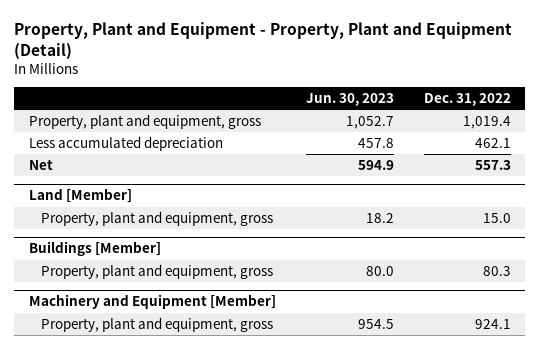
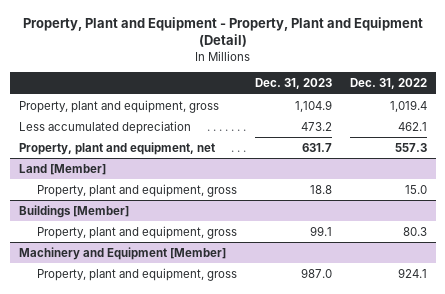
- | Jun. 30, 2023 | Dec. 31, 2022
+ | Dec. 31, 2023 | Dec. 31, 2022
- Net | 594.9 | 557.3
+ Property, plant and equipment, net | 631.7 | 557.3

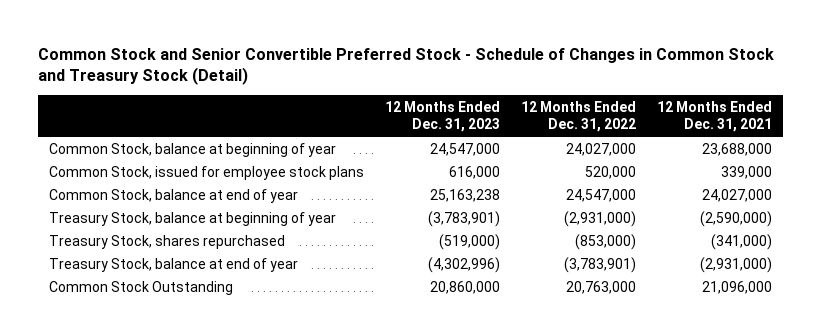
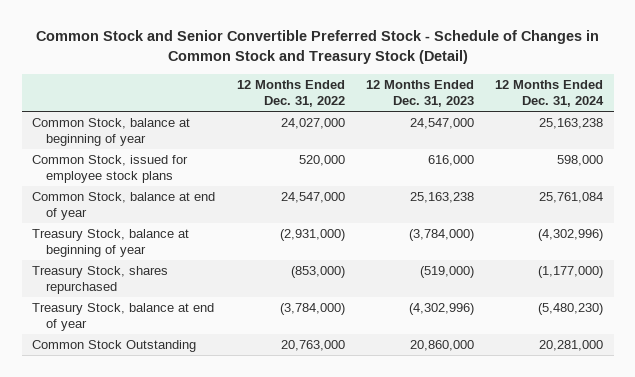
- | 12 Months Ended Dec. 31, 2023 | 12 Months Ended Dec. 31, 2022 | 12 Months Ended Dec. 31, 2021
+ | 12 Months Ended Dec. 31, 2022 | 12 Months Ended Dec. 31, 2023 | 12 Months Ended Dec. 31, 2024
- Treasury Stock, balance at beginning of year | (3,783,901) | (2,931,000) | (2,590,000)
+ Treasury Stock, balance at beginning of year | (2,931,000) | (3,784,000) | (4,302,996)
- Treasury Stock, balance at end of year | (4,302,996) | (3,783,901) | (2,931,000)
+ Treasury Stock, balance at end of year | (3,784,000) | (4,302,996) | (5,480,230)

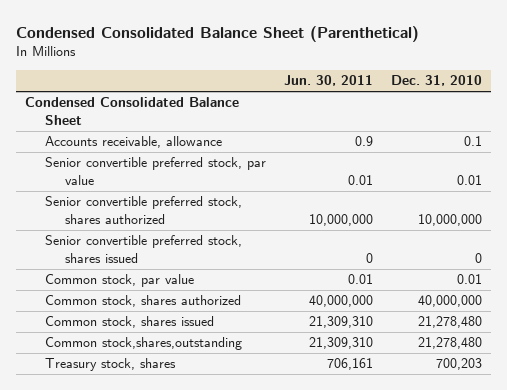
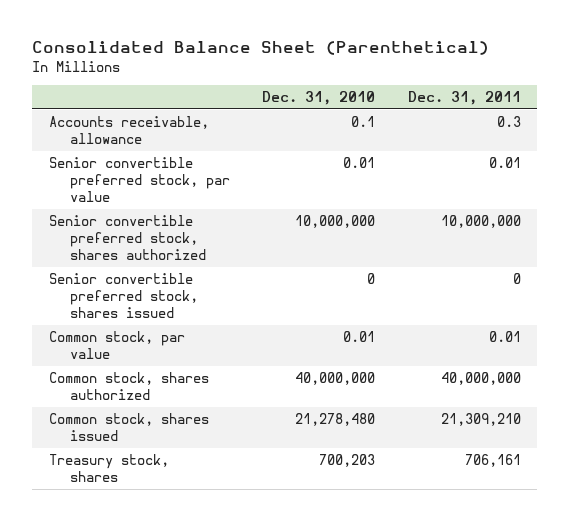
- Condensed Consolidated Balance Sheet (Parenthetical)
+ Consolidated Balance Sheet (Parenthetical)
- | Jun. 30, 2011 | Dec. 31, 2010
+ | Dec. 31, 2010 | Dec. 31, 2011
- Condensed Consolidated Balance Sheet
- Common stock,shares,outstanding | 21,309,310 | 21,278,480

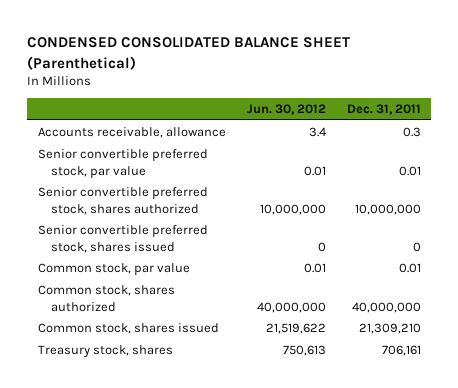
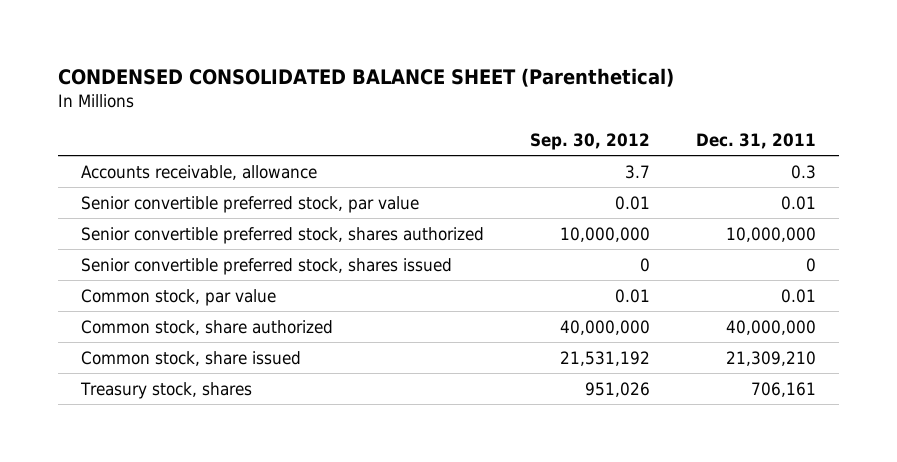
- | Jun. 30, 2012 | Dec. 31, 2011
+ | Sep. 30, 2012 | Dec. 31, 2011
- Common stock, shares authorized | 40,000,000 | 40,000,000
- Common stock, shares issued | 21,519,622 | 21,309,210
+ Common stock, share authorized | 40,000,000 | 40,000,000
+ Common stock, share issued | 21,531,192 | 21,309,210

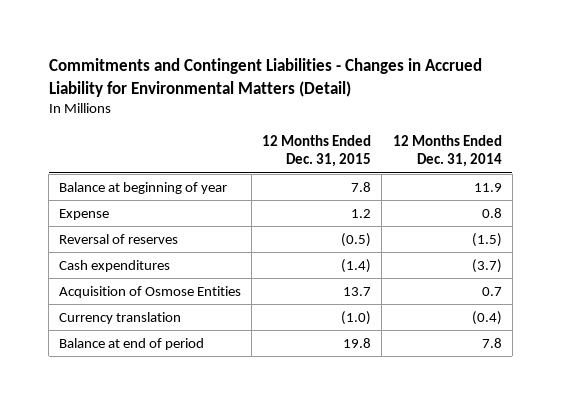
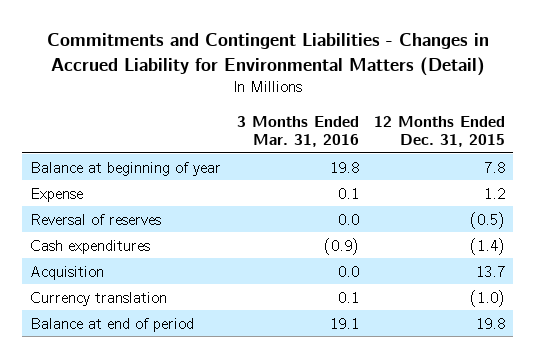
- | 12 Months Ended Dec. 31, 2015 | 12 Months Ended Dec. 31, 2014
+ | 3 Months Ended Mar. 31, 2016 | 12 Months Ended Dec. 31, 2015
- Acquisition of Osmose Entities | 13.7 | 0.7
+ Acquisition | 0.0 | 13.7

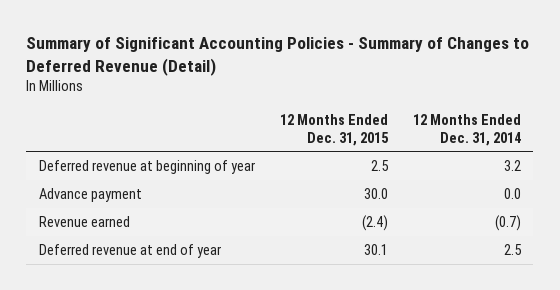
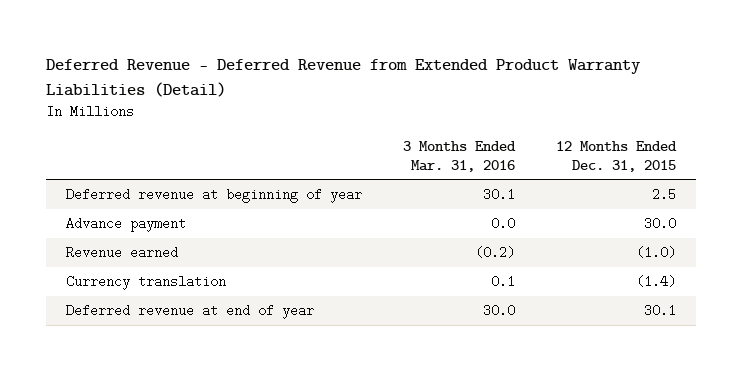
- Summary of Significant Accounting Policies - Summary of Changes to Deferred Revenue (Detail)
+ Deferred Revenue - Deferred Revenue from Extended Product Warranty Liabilities (Detail)
- | 12 Months Ended Dec. 31, 2015 | 12 Months Ended Dec. 31, 2014
+ | 3 Months Ended Mar. 31, 2016 | 12 Months Ended Dec. 31, 2015
- Revenue earned | (2.4) | (0.7)
+ Revenue earned | (0.2) | (1.0)
+ Currency translation | 0.1 | (1.4)

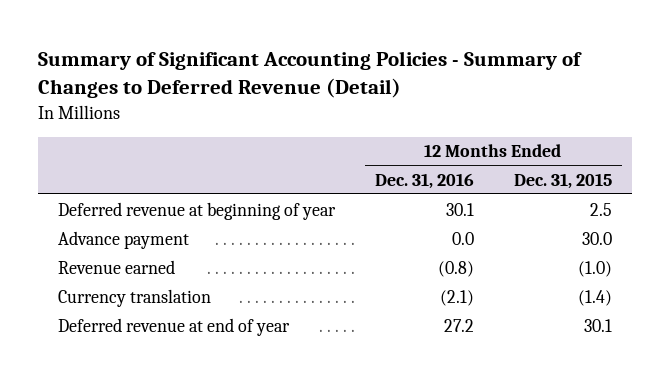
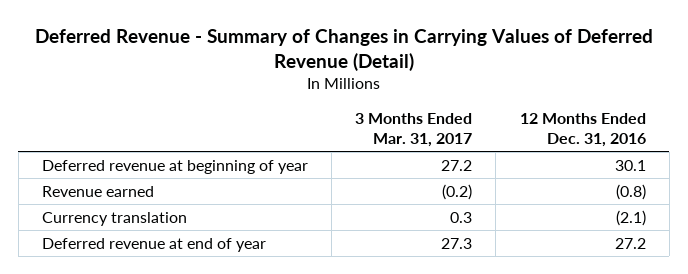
- Summary of Significant Accounting Policies - Summary of Changes to Deferred Revenue (Detail)
+ Deferred Revenue - Summary of Changes in Carrying Values of Deferred Revenue (Detail)
- | 12 Months Ended Dec. 31, 2016 | 12 Months Ended Dec. 31, 2015
+ | 3 Months Ended Mar. 31, 2017 | 12 Months Ended Dec. 31, 2016
- Advance payment | 0.0 | 30.0

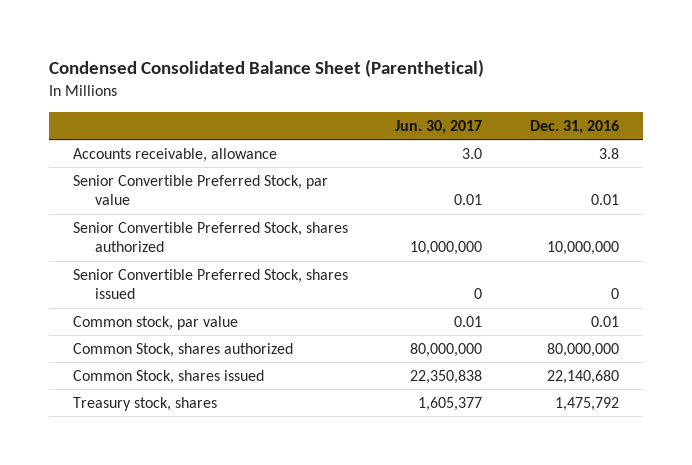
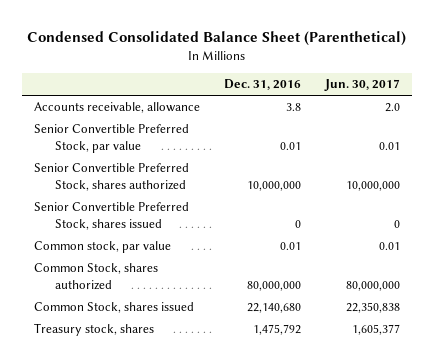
- | Jun. 30, 2017 | Dec. 31, 2016
+ | Dec. 31, 2016 | Jun. 30, 2017
- Accounts receivable, allowance | 3.0 | 3.8
+ Accounts receivable, allowance | 3.8 | 2.0

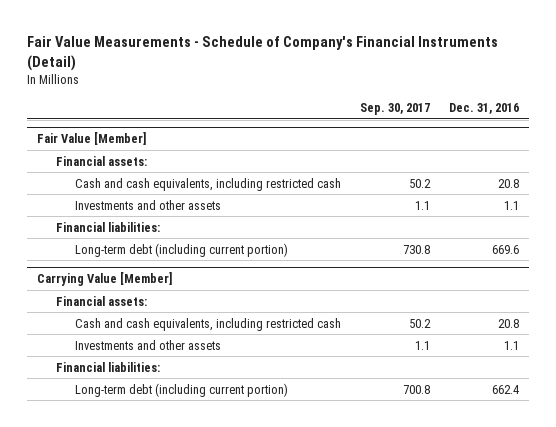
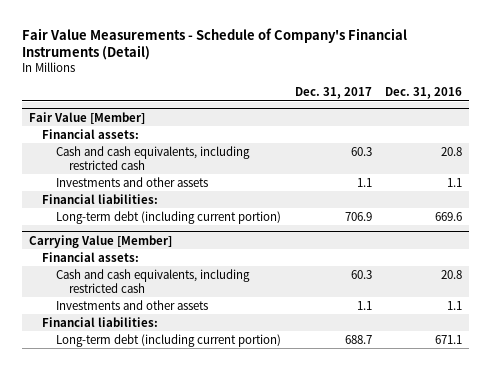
- | Sep. 30, 2017 | Dec. 31, 2016
+ | Dec. 31, 2017 | Dec. 31, 2016
@ Carrying Value [Member]
- Long-term debt (including current portion) | 700.8 | 662.4
+ Long-term debt (including current portion) | 688.7 | 671.1

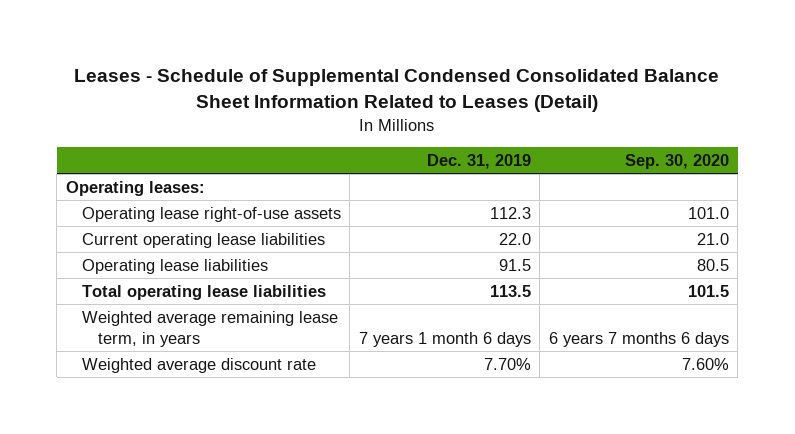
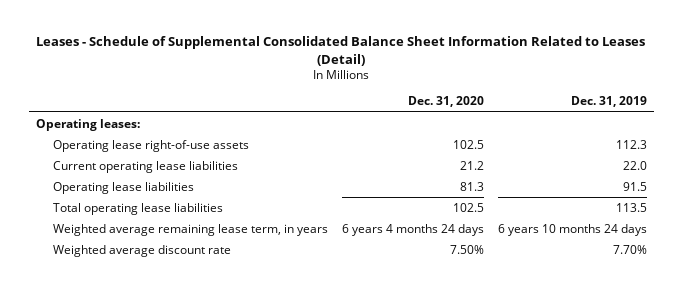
- Leases - Schedule of Supplemental Condensed Consolidated Balance Sheet Information Related to Leases (Detail)
+ Leases - Schedule of Supplemental Consolidated Balance Sheet Information Related to Leases (Detail)
- | Dec. 31, 2019 | Sep. 30, 2020
+ | Dec. 31, 2020 | Dec. 31, 2019
- Weighted average remaining lease term, in years | 7 years 1 month 6 days | 6 years 7 months 6 days
+ Weighted average remaining lease term, in years | 6 years 4 months 24 days | 6 years 10 months 24 days

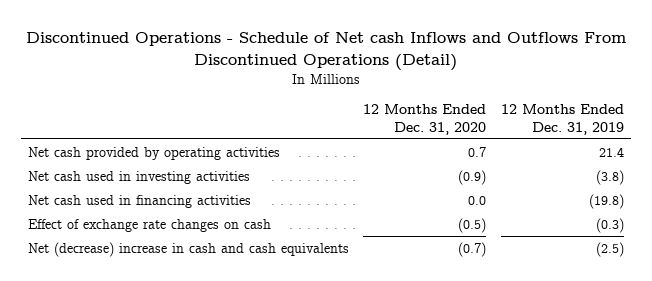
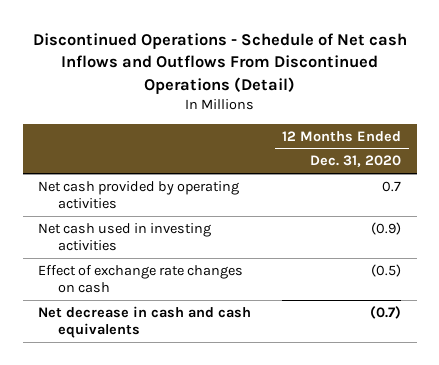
- | 12 Months Ended Dec. 31, 2020 | 12 Months Ended Dec. 31, 2019
+ | 12 Months Ended Dec. 31, 2020
- Net cash used in financing activities | 0.0 | (19.8)
- Net (decrease) increase in cash and cash equivalents | (0.7) | (2.5)
+ Net decrease in cash and cash equivalents | (0.7)

